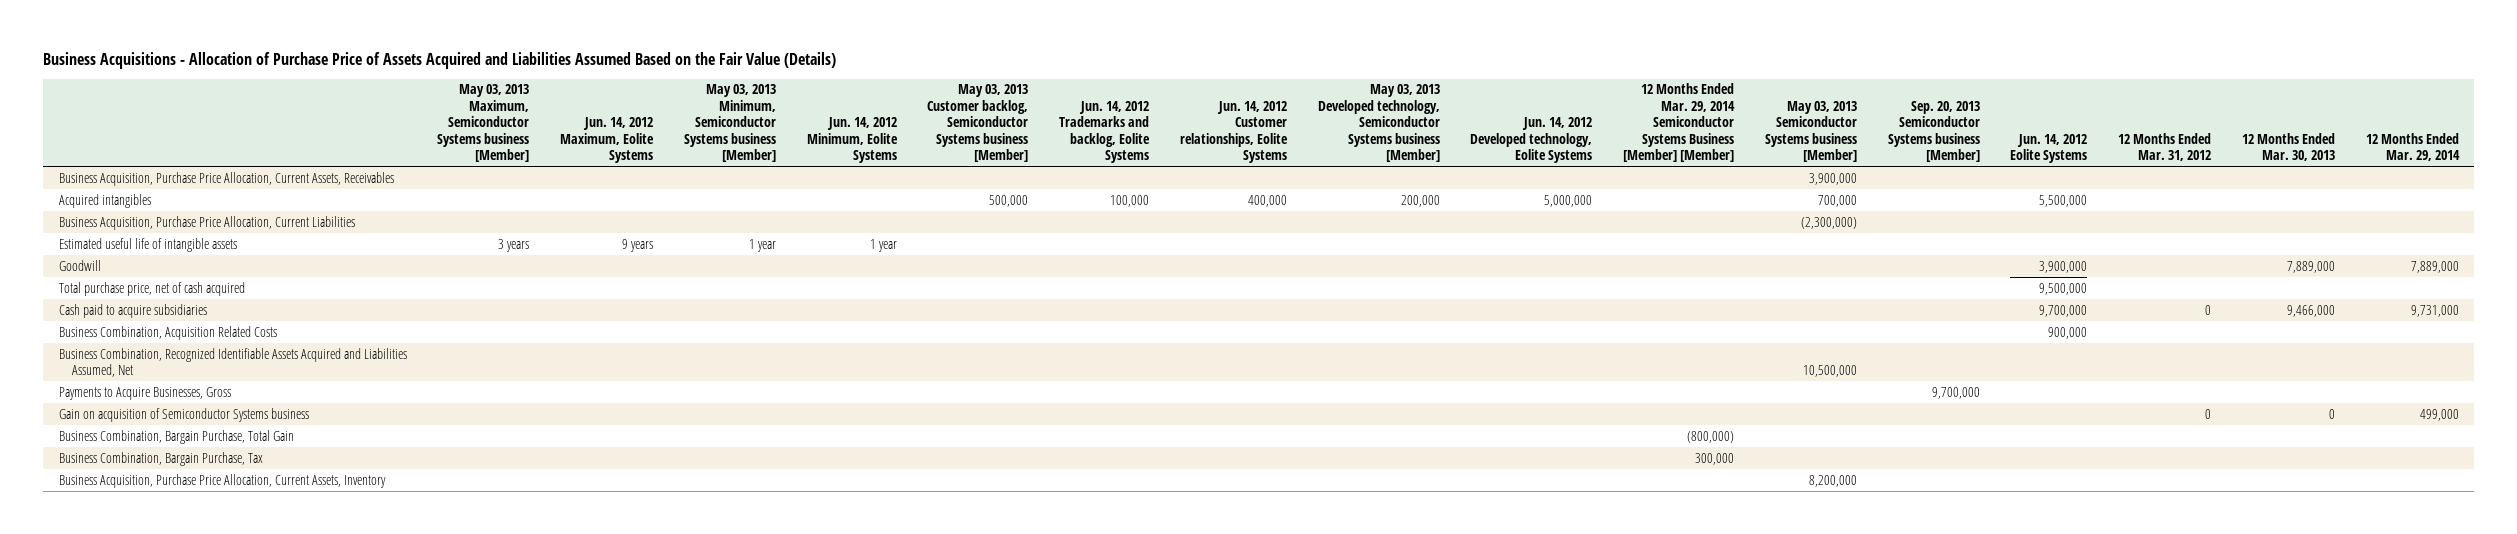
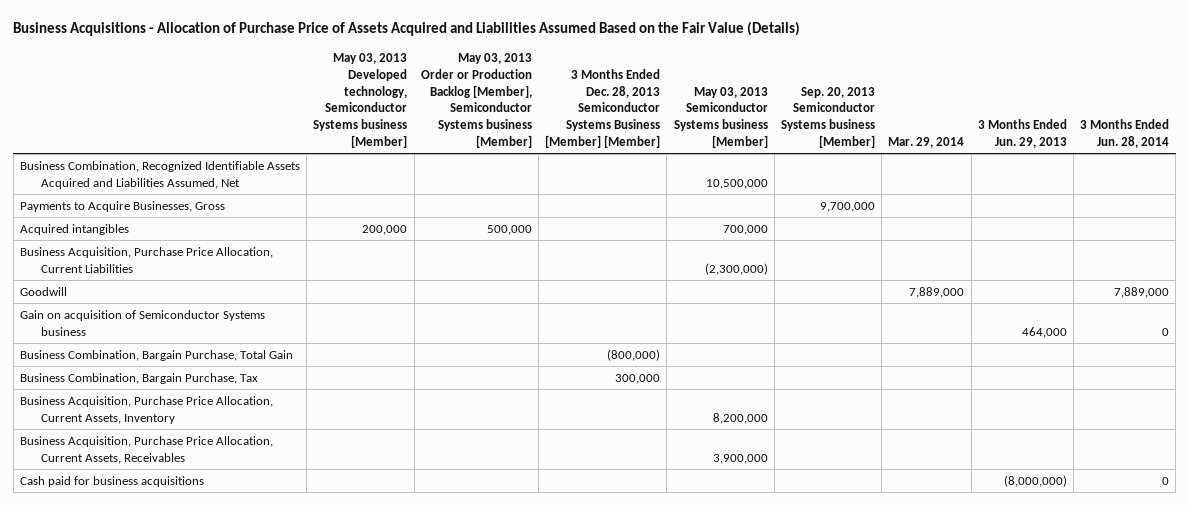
- | May 03, 2013 Maximum, Semiconductor Systems business [Member] | Jun. 14, 2012 Maximum, Eolite Systems | May 03, 2013 Minimum, Semiconductor Systems business [Member] | Jun. 14, 2012 Minimum, Eolite Systems | May 03, 2013 Customer backlog, Semiconductor Systems business [Member] | Jun. 14, 2012 Trademarks and backlog, Eolite Systems | Jun. 14, 2012 Customer relationships, Eolite Systems | May 03, 2013 Developed technology, Semiconductor Systems business [Member] | Jun. 14, 2012 Developed technology, Eolite Systems | 12 Months Ended Mar. 29, 2014 Semiconductor Systems Business [Member] [Member] | May 03, 2013 Semiconductor Systems business [Member] | Sep. 20, 2013 Semiconductor Systems business [Member] | Jun. 14, 2012 Eolite Systems | 12 Months Ended Mar. 31, 2012 | 12 Months Ended Mar. 30, 2013 | 12 Months Ended Mar. 29, 2014
+ | May 03, 2013 Developed technology, Semiconductor Systems business [Member] | May 03, 2013 Order or Production Backlog [Member], Semiconductor Systems business [Member] | 3 Months Ended Dec. 28, 2013 Semiconductor Systems Business [Member] [Member] | May 03, 2013 Semiconductor Systems business [Member] | Sep. 20, 2013 Semiconductor Systems business [Member] | Mar. 29, 2014 | 3 Months Ended Jun. 29, 2013 | 3 Months Ended Jun. 28, 2014
moved up: Business Combination, Recognized Identifiable Assets Acquired and Liabilities Assumed, Net | | | | 10,500,000 | | | |
moved up: Payments to Acquire Businesses, Gross | | | | | 9,700,000 | | |
- Estimated useful life of intangible assets | 3 years | 9 years | 1 year | 1 year | | | | | | | | | | | |
- Total purchase price, net of cash acquired | | | | | | | | | | | | | 9,500,000 | | |
- Cash paid to acquire subsidiaries | | | | | | | | | | | | | 9,700,000 | 0 | 9,466,000 | 9,731,000
- Business Combination, Acquisition Related Costs | | | | | | | | | | | | | 900,000 | | |
moved down: Business Acquisition, Purchase Price Allocation, Current Assets, Receivables | | | | 3,900,000 | | | |
+ Cash paid for business acquisitions | | | | | | | (8,000,000) | 0

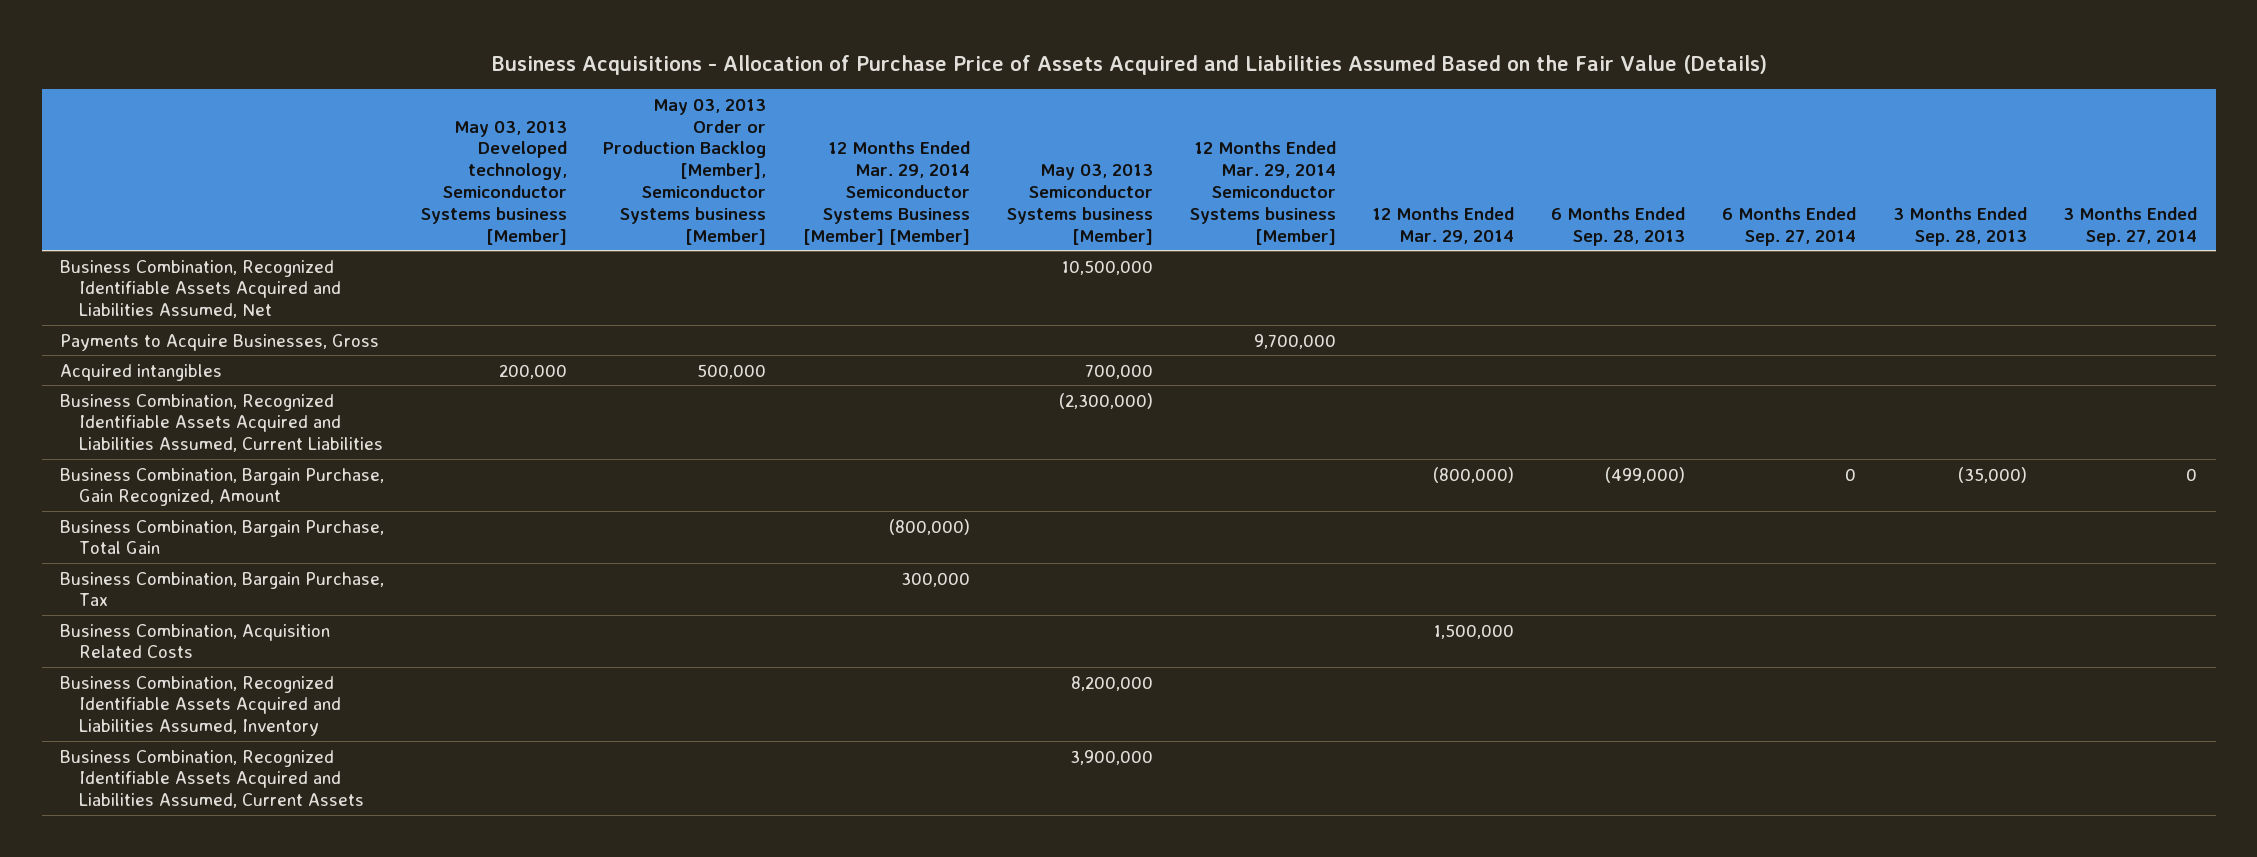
- | May 03, 2013 Developed technology, Semiconductor Systems business [Member] | May 03, 2013 Order or Production Backlog [Member], Semiconductor Systems business [Member] | 3 Months Ended Dec. 28, 2013 Semiconductor Systems Business [Member] [Member] | May 03, 2013 Semiconductor Systems business [Member] | Sep. 20, 2013 Semiconductor Systems business [Member] | Mar. 29, 2014 | 3 Months Ended Jun. 29, 2013 | 3 Months Ended Jun. 28, 2014
+ | May 03, 2013 Developed technology, Semiconductor Systems business [Member] | May 03, 2013 Order or Production Backlog [Member], Semiconductor Systems business [Member] | 12 Months Ended Mar. 29, 2014 Semiconductor Systems Business [Member] [Member] | May 03, 2013 Semiconductor Systems business [Member] | 12 Months Ended Mar. 29, 2014 Semiconductor Systems business [Member] | 12 Months Ended Mar. 29, 2014 | 6 Months Ended Sep. 28, 2013 | 6 Months Ended Sep. 27, 2014 | 3 Months Ended Sep. 28, 2013 | 3 Months Ended Sep. 27, 2014
- Business Acquisition, Purchase Price Allocation, Current Liabilities | | | | (2,300,000) | | | |
- Goodwill | | | | | | 7,889,000 | | 7,889,000
- Gain on acquisition of Semiconductor Systems business | | | | | | | 464,000 | 0
+ Business Combination, Recognized Identifiable Assets Acquired and Liabilities Assumed, Current Liabilities | | | | (2,300,000) | | | | | |
+ Business Combination, Bargain Purchase, Gain Recognized, Amount | | | | | | (800,000) | (499,000) | 0 | (35,000) | 0
- Business Acquisition, Purchase Price Allocation, Current Assets, Inventory | | | | 8,200,000 | | | |
- Business Acquisition, Purchase Price Allocation, Current Assets, Receivables | | | | 3,900,000 | | | |
- Cash paid for business acquisitions | | | | | | | (8,000,000) | 0
+ Business Combination, Acquisition Related Costs | | | | | | 1,500,000 | | | |
+ Business Combination, Recognized Identifiable Assets Acquired and Liabilities Assumed, Inventory | | | | 8,200,000 | | | | | |
+ Business Combination, Recognized Identifiable Assets Acquired and Liabilities Assumed, Current Assets | | | | 3,900,000 | | | | | |

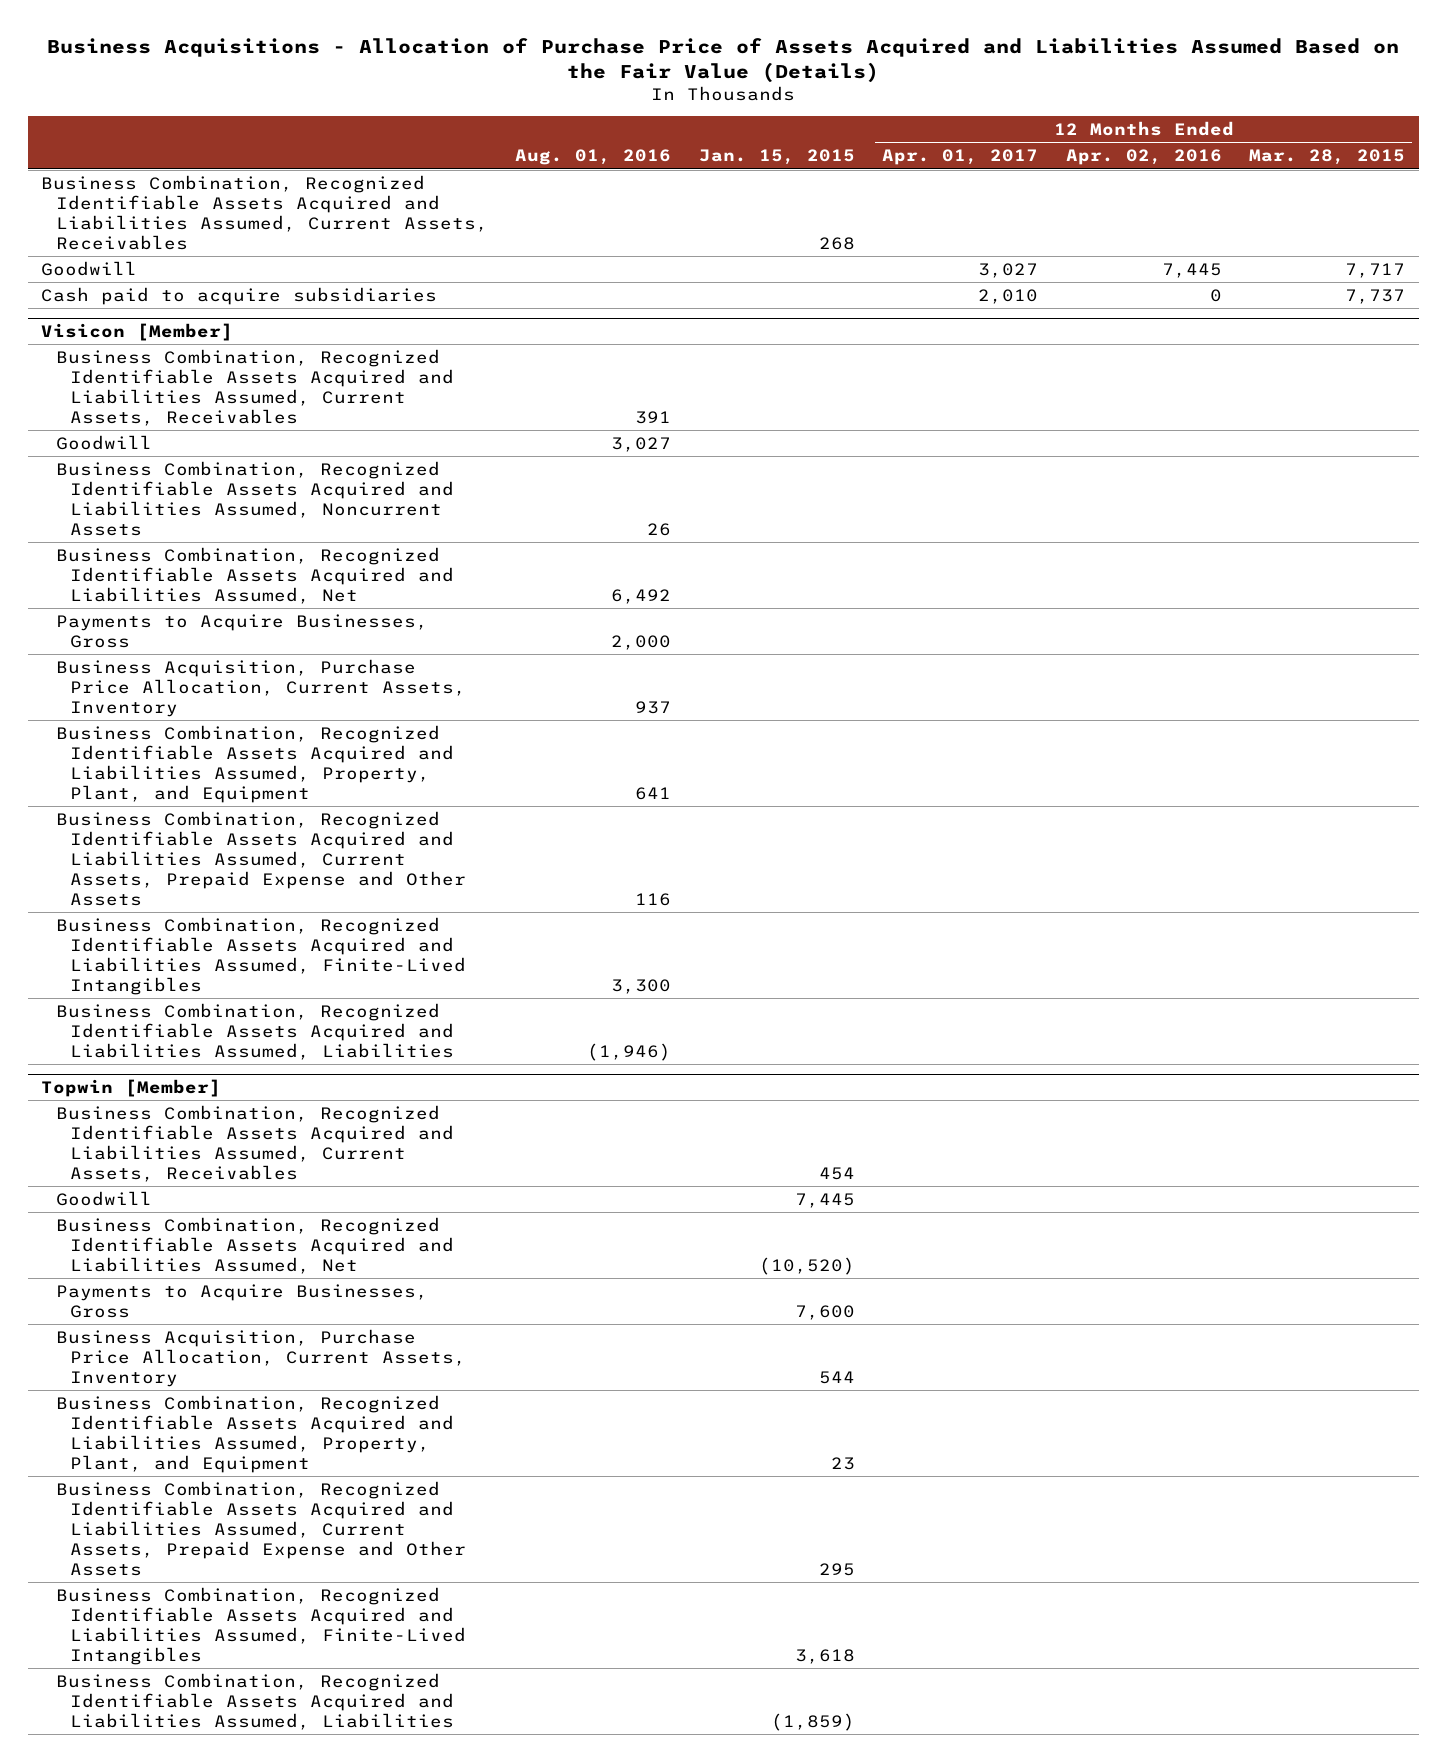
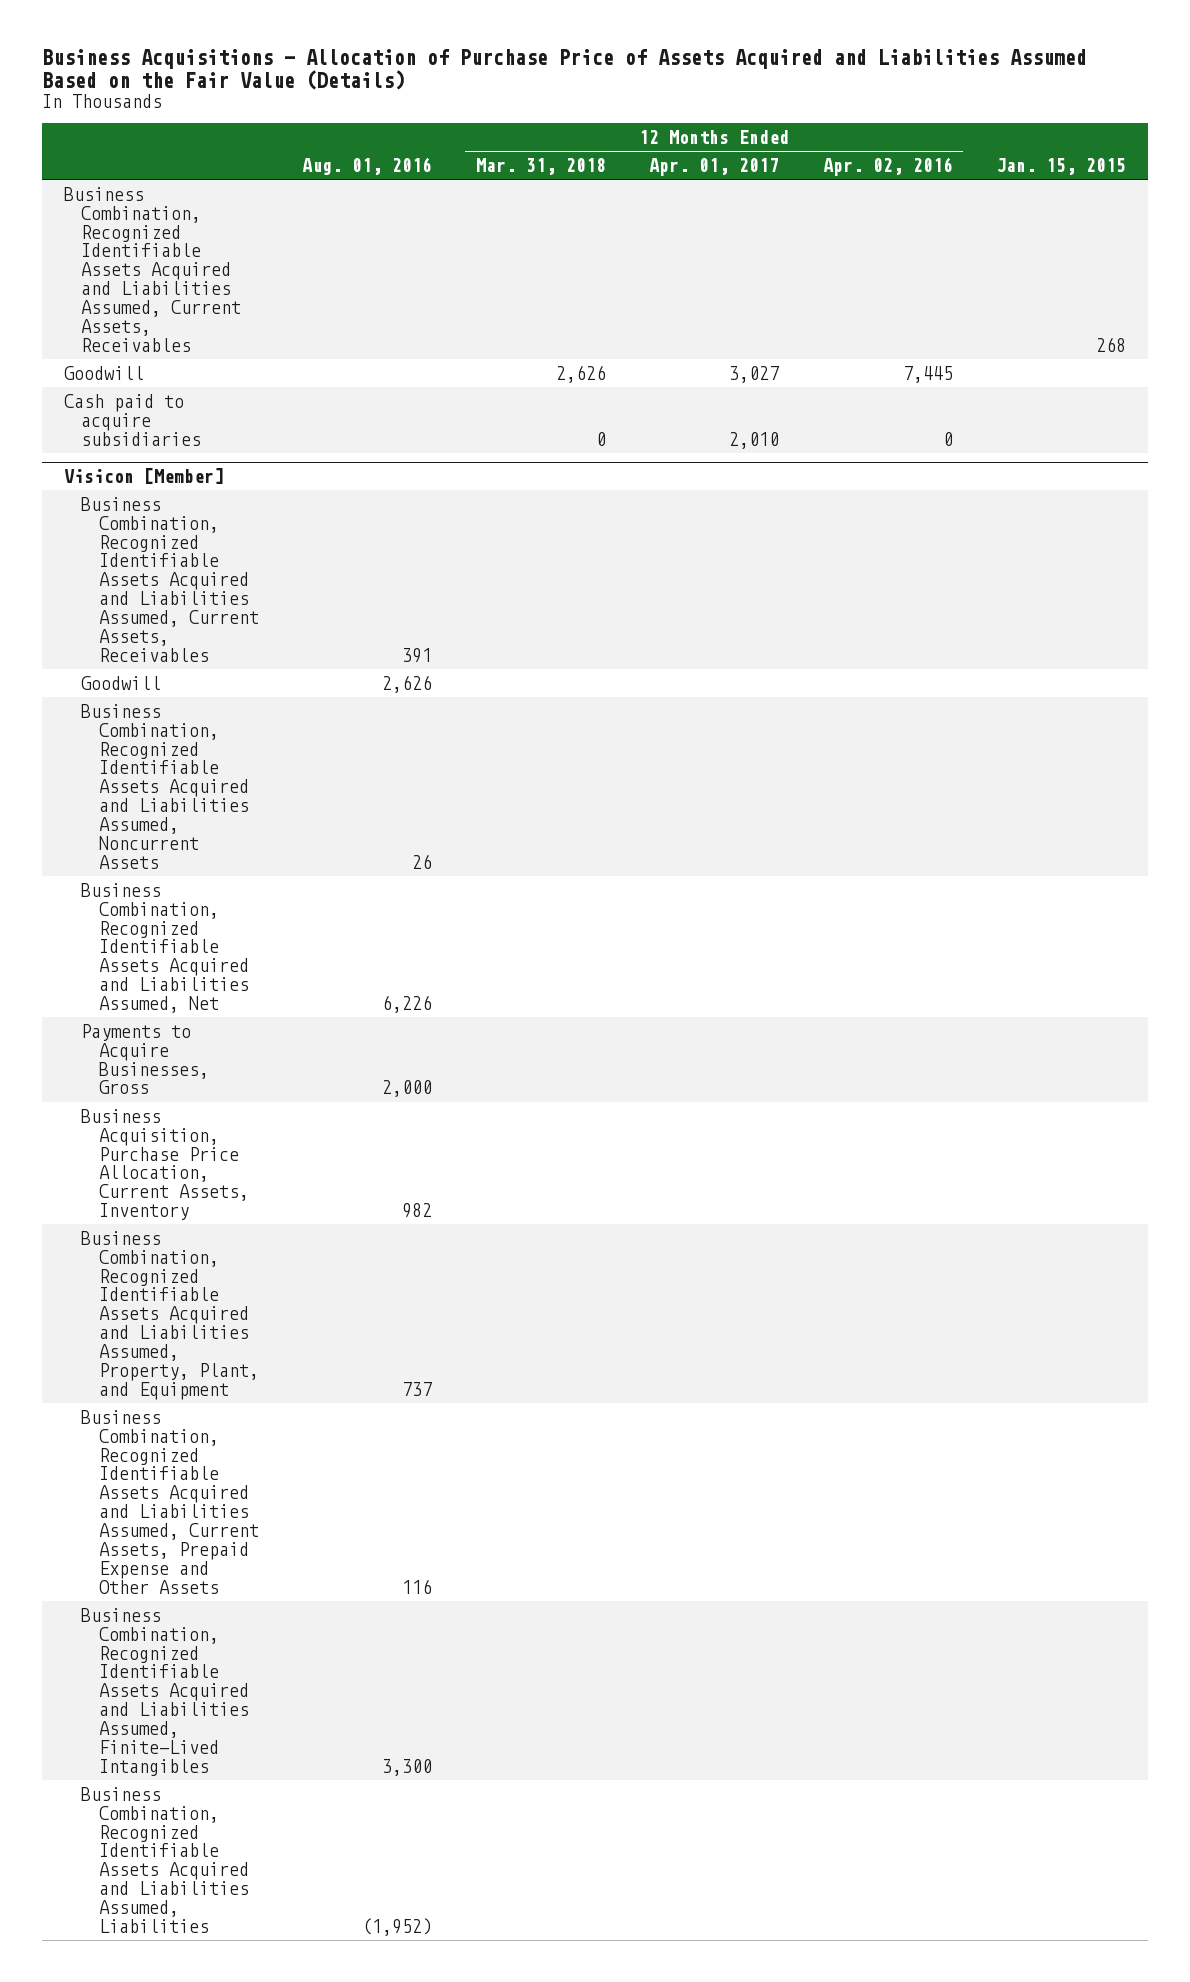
- | Aug. 01, 2016 | Jan. 15, 2015 | 12 Months Ended Apr. 01, 2017 | 12 Months Ended Apr. 02, 2016 | 12 Months Ended Mar. 28, 2015
+ | Aug. 01, 2016 | 12 Months Ended Mar. 31, 2018 | 12 Months Ended Apr. 01, 2017 | 12 Months Ended Apr. 02, 2016 | Jan. 15, 2015
@ Visicon [Member]
- Goodwill | 3,027 | | | |
+ Goodwill | 2,626 | | | |
- Business Combination, Recognized Identifiable Assets Acquired and Liabilities Assumed, Net | 6,492 | | | |
+ Business Combination, Recognized Identifiable Assets Acquired and Liabilities Assumed, Net | 6,226 | | | |
- Business Acquisition, Purchase Price Allocation, Current Assets, Inventory | 937 | | | |
- Business Combination, Recognized Identifiable Assets Acquired and Liabilities Assumed, Property, Plant, and Equipment | 641 | | | |
+ Business Acquisition, Purchase Price Allocation, Current Assets, Inventory | 982 | | | |
+ Business Combination, Recognized Identifiable Assets Acquired and Liabilities Assumed, Property, Plant, and Equipment | 737 | | | |
- Business Combination, Recognized Identifiable Assets Acquired and Liabilities Assumed, Liabilities | (1,946) | | | |
- Topwin [Member]
- Business Combination, Recognized Identifiable Assets Acquired and Liabilities Assumed, Current Assets, Receivables | | 454 | | |
- Goodwill | | 7,445 | | |
- Business Combination, Recognized Identifiable Assets Acquired and Liabilities Assumed, Net | | (10,520) | | |
- Payments to Acquire Businesses, Gross | | 7,600 | | |
- Business Acquisition, Purchase Price Allocation, Current Assets, Inventory | | 544 | | |
- Business Combination, Recognized Identifiable Assets Acquired and Liabilities Assumed, Property, Plant, and Equipment | | 23 | | |
- Business Combination, Recognized Identifiable Assets Acquired and Liabilities Assumed, Current Assets, Prepaid Expense and Other Assets | | 295 | | |
- Business Combination, Recognized Identifiable Assets Acquired and Liabilities Assumed, Finite-Lived Intangibles | | 3,618 | | |
- Business Combination, Recognized Identifiable Assets Acquired and Liabilities Assumed, Liabilities | | (1,859) | | |
@ Visicon [Member]
+ Business Combination, Recognized Identifiable Assets Acquired and Liabilities Assumed, Liabilities | (1,952) | | | |

